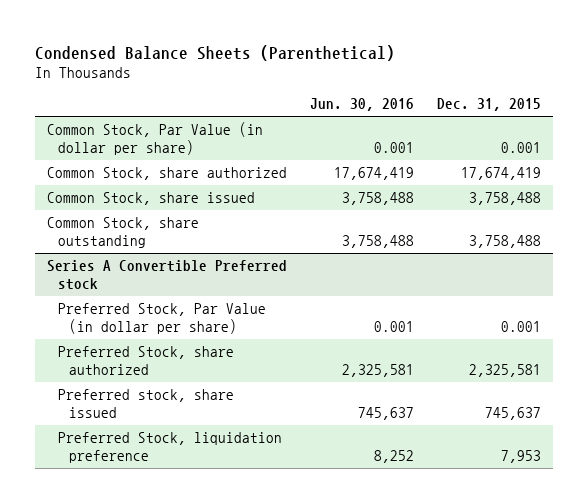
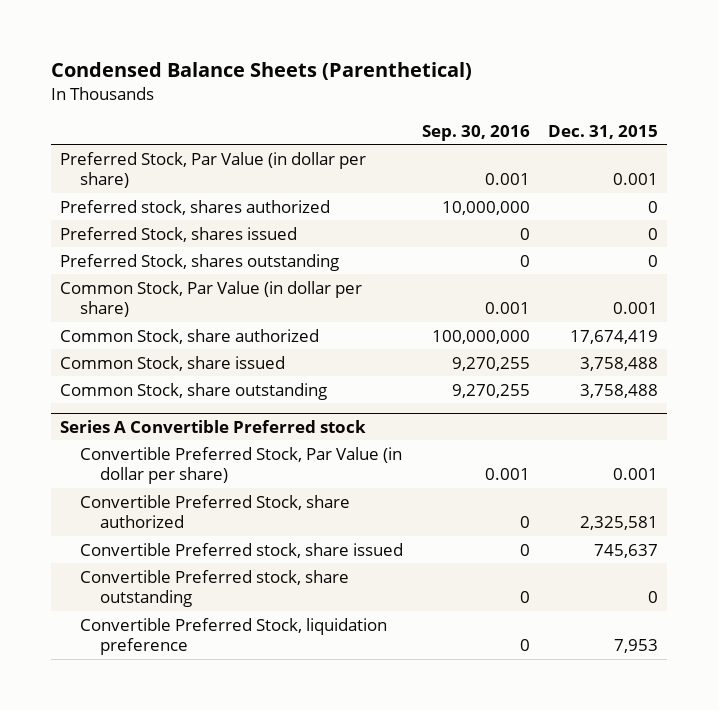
- | Jun. 30, 2016 | Dec. 31, 2015
+ | Sep. 30, 2016 | Dec. 31, 2015
+ Preferred Stock, Par Value (in dollar per share) | 0.001 | 0.001
+ Preferred stock, shares authorized | 10,000,000 | 0
+ Preferred Stock, shares issued | 0 | 0
+ Preferred Stock, shares outstanding | 0 | 0
@ Series A Convertible Preferred stock
- Preferred Stock, Par Value (in dollar per share) | 0.001 | 0.001
- Preferred Stock, share authorized | 2,325,581 | 2,325,581
- Preferred stock, share issued | 745,637 | 745,637
- Preferred Stock, liquidation preference | 8,252 | 7,953
+ Convertible Preferred Stock, Par Value (in dollar per share) | 0.001 | 0.001
+ Convertible Preferred Stock, share authorized | 0 | 2,325,581
+ Convertible Preferred stock, share issued | 0 | 745,637
+ Convertible Preferred stock, share outstanding | 0 | 0
+ Convertible Preferred Stock, liquidation preference | 0 | 7,953

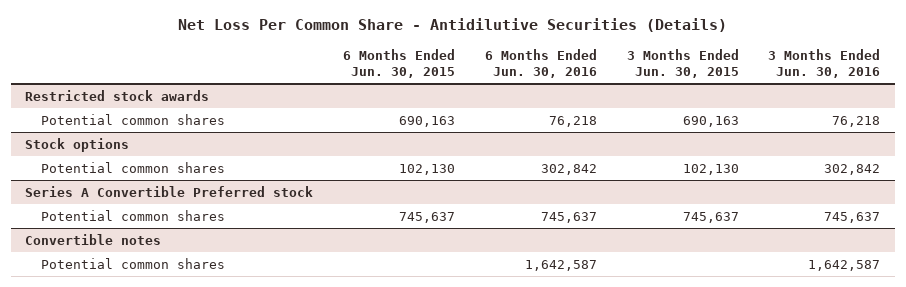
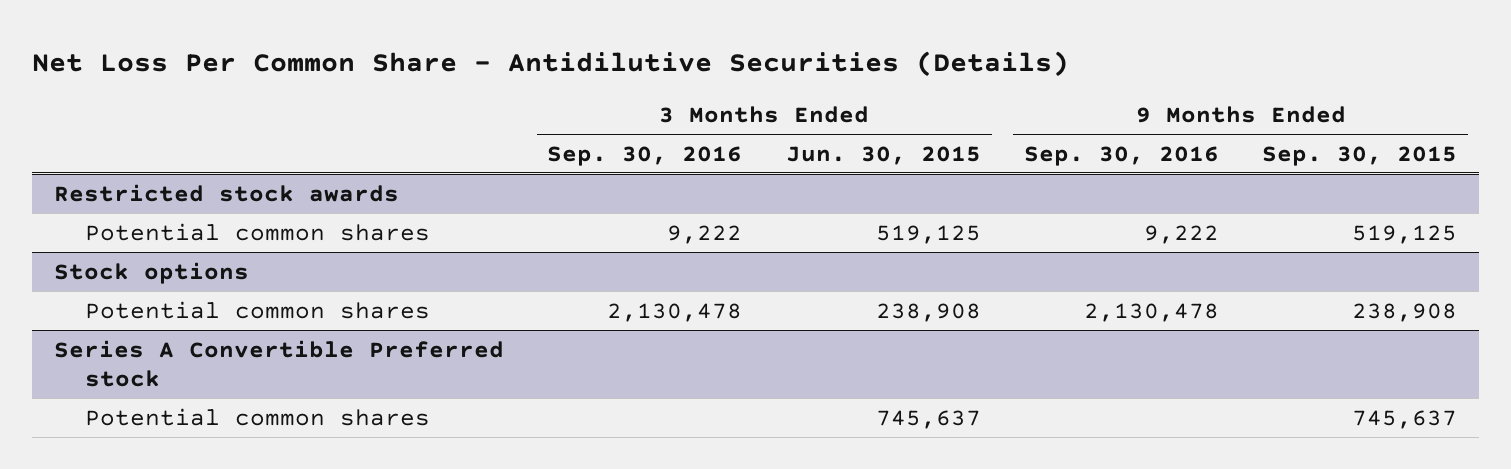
- | 6 Months Ended Jun. 30, 2015 | 6 Months Ended Jun. 30, 2016 | 3 Months Ended Jun. 30, 2015 | 3 Months Ended Jun. 30, 2016
+ | 3 Months Ended Sep. 30, 2016 | 3 Months Ended Jun. 30, 2015 | 9 Months Ended Sep. 30, 2016 | 9 Months Ended Sep. 30, 2015
@ Restricted stock awards
- Potential common shares | 690,163 | 76,218 | 690,163 | 76,218
+ Potential common shares | 9,222 | 519,125 | 9,222 | 519,125
@ Stock options
- Potential common shares | 102,130 | 302,842 | 102,130 | 302,842
+ Potential common shares | 2,130,478 | 238,908 | 2,130,478 | 238,908
- Convertible notes
- Potential common shares | | 1,642,587 | | 1,642,587

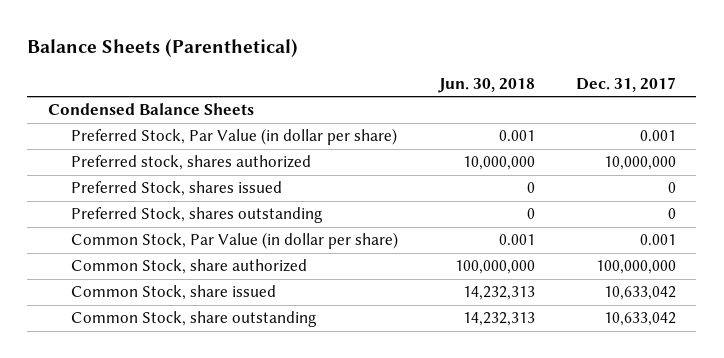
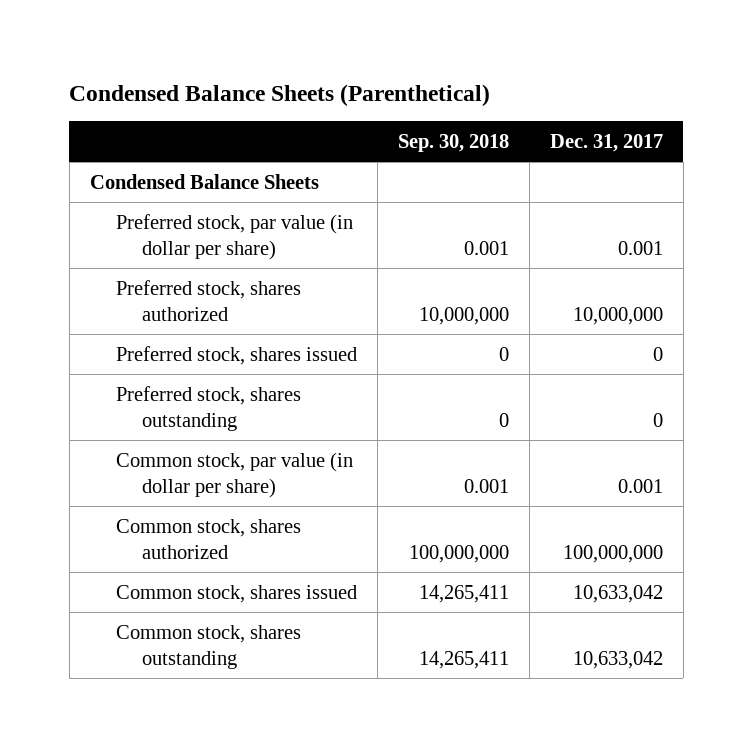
- Balance Sheets (Parenthetical)
+ Condensed Balance Sheets (Parenthetical)
- | Jun. 30, 2018 | Dec. 31, 2017
+ | Sep. 30, 2018 | Dec. 31, 2017
- Preferred Stock, Par Value (in dollar per share) | 0.001 | 0.001
+ Preferred stock, par value (in dollar per share) | 0.001 | 0.001
- Preferred Stock, shares issued | 0 | 0
- Preferred Stock, shares outstanding | 0 | 0
- Common Stock, Par Value (in dollar per share) | 0.001 | 0.001
- Common Stock, share authorized | 100,000,000 | 100,000,000
- Common Stock, share issued | 14,232,313 | 10,633,042
- Common Stock, share outstanding | 14,232,313 | 10,633,042
+ Preferred stock, shares issued | 0 | 0
+ Preferred stock, shares outstanding | 0 | 0
+ Common stock, par value (in dollar per share) | 0.001 | 0.001
+ Common stock, shares authorized | 100,000,000 | 100,000,000
+ Common stock, shares issued | 14,265,411 | 10,633,042
+ Common stock, shares outstanding | 14,265,411 | 10,633,042

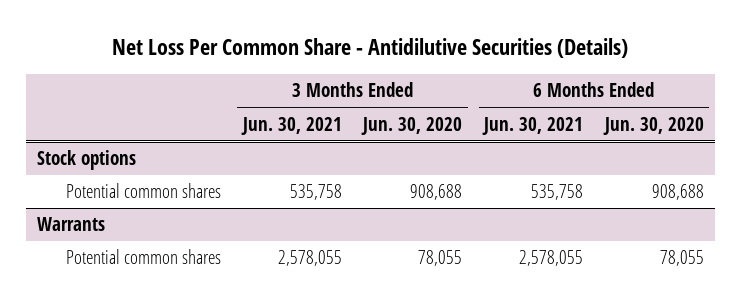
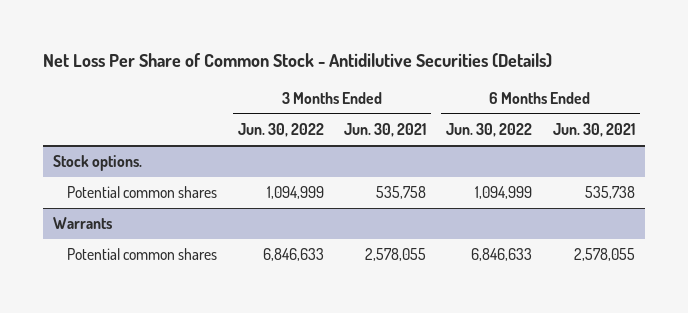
- Net Loss Per Common Share - Antidilutive Securities (Details)
+ Net Loss Per Share of Common Stock - Antidilutive Securities (Details)
- | 3 Months Ended Jun. 30, 2021 | 3 Months Ended Jun. 30, 2020 | 6 Months Ended Jun. 30, 2021 | 6 Months Ended Jun. 30, 2020
+ | 3 Months Ended Jun. 30, 2022 | 3 Months Ended Jun. 30, 2021 | 6 Months Ended Jun. 30, 2022 | 6 Months Ended Jun. 30, 2021
- Stock options
- Potential common shares | 535,758 | 908,688 | 535,758 | 908,688
+ Stock options.
+ Potential common shares | 1,094,999 | 535,758 | 1,094,999 | 535,738

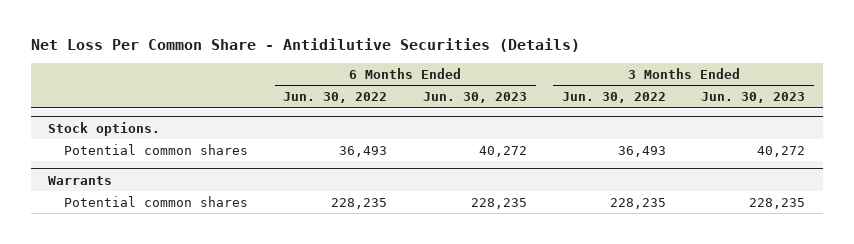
- Net Loss Per Share of Common Stock - Antidilutive Securities (Details)
+ Net Loss Per Common Share - Antidilutive Securities (Details)
- | 3 Months Ended Jun. 30, 2022 | 3 Months Ended Jun. 30, 2021 | 6 Months Ended Jun. 30, 2022 | 6 Months Ended Jun. 30, 2021
+ | 6 Months Ended Jun. 30, 2022 | 6 Months Ended Jun. 30, 2023 | 3 Months Ended Jun. 30, 2022 | 3 Months Ended Jun. 30, 2023
@ Stock options.
- Potential common shares | 1,094,999 | 535,758 | 1,094,999 | 535,738
+ Potential common shares | 36,493 | 40,272 | 36,493 | 40,272
@ Warrants
- Potential common shares | 6,846,633 | 2,578,055 | 6,846,633 | 2,578,055
+ Potential common shares | 228,235 | 228,235 | 228,235 | 228,235

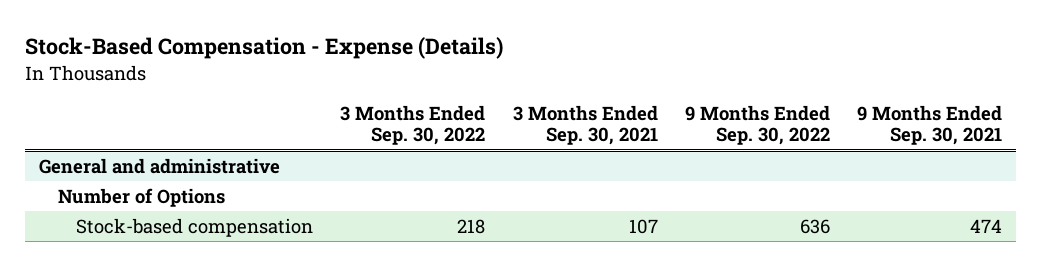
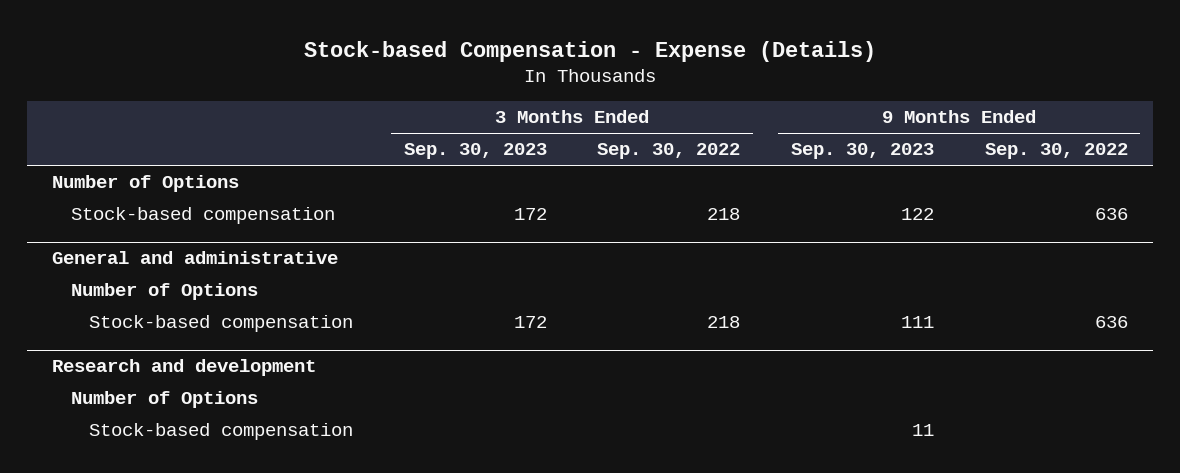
- Stock-Based Compensation - Expense (Details)
+ Stock-based Compensation - Expense (Details)
- | 3 Months Ended Sep. 30, 2022 | 3 Months Ended Sep. 30, 2021 | 9 Months Ended Sep. 30, 2022 | 9 Months Ended Sep. 30, 2021
+ | 3 Months Ended Sep. 30, 2023 | 3 Months Ended Sep. 30, 2022 | 9 Months Ended Sep. 30, 2023 | 9 Months Ended Sep. 30, 2022
+ Number of Options
+ Stock-based compensation | 172 | 218 | 122 | 636
+ Research and development
+ Number of Options
+ Stock-based compensation | | | 11 |

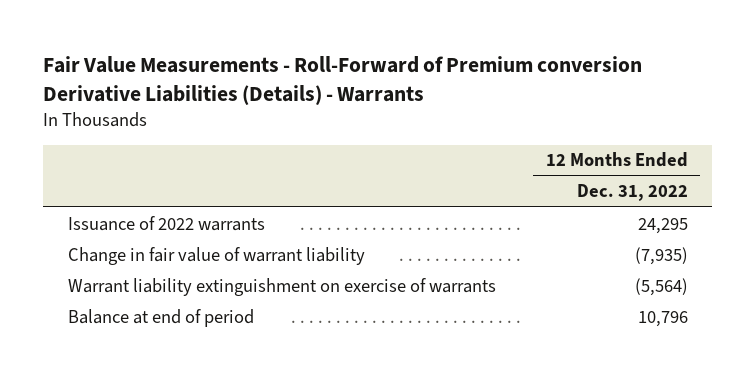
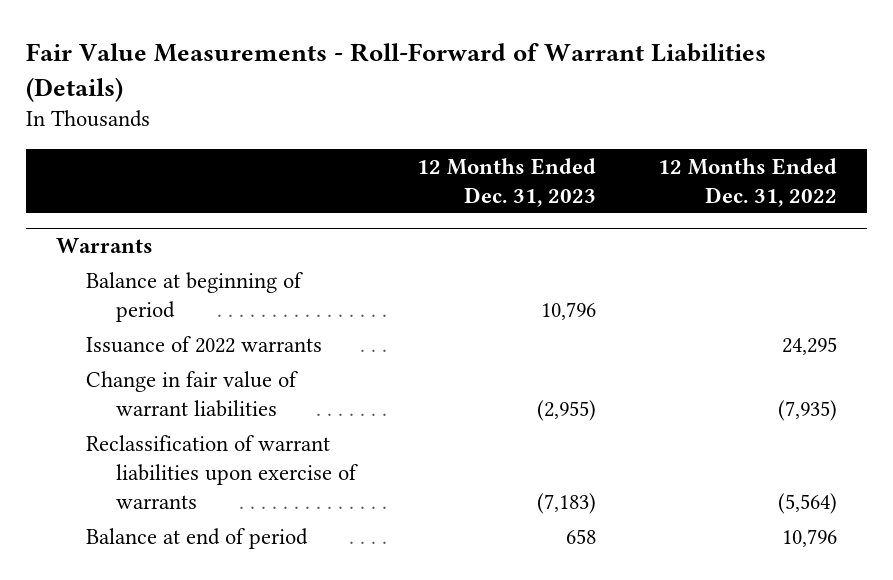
- Fair Value Measurements - Roll-Forward of Premium conversion Derivative Liabilities (Details) - Warrants
+ Fair Value Measurements - Roll-Forward of Warrant Liabilities (Details)
- | 12 Months Ended Dec. 31, 2022
+ | 12 Months Ended Dec. 31, 2023 | 12 Months Ended Dec. 31, 2022
+ Warrants
+ Balance at beginning of period | 10,796 |
- Change in fair value of warrant liability | (7,935)
- Warrant liability extinguishment on exercise of warrants | (5,564)
+ Change in fair value of warrant liabilities | (2,955) | (7,935)
+ Reclassification of warrant liabilities upon exercise of warrants | (7,183) | (5,564)

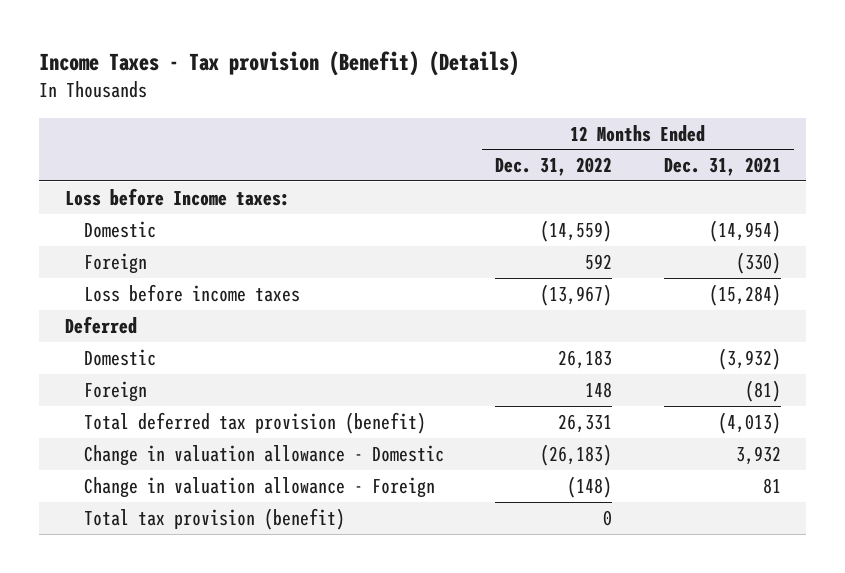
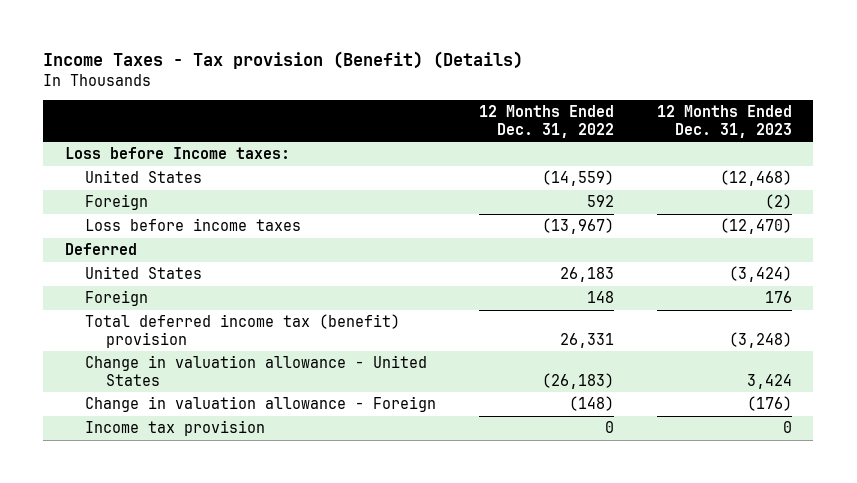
- | 12 Months Ended Dec. 31, 2022 | 12 Months Ended Dec. 31, 2021
+ | 12 Months Ended Dec. 31, 2022 | 12 Months Ended Dec. 31, 2023
- Domestic | (14,559) | (14,954)
+ United States | (14,559) | (12,468)
- Domestic | 26,183 | (3,932)
+ United States | 26,183 | (3,424)
- Total deferred tax provision (benefit) | 26,331 | (4,013)
- Change in valuation allowance - Domestic | (26,183) | 3,932
+ Total deferred income tax (benefit) provision | 26,331 | (3,248)
+ Change in valuation allowance - United States | (26,183) | 3,424
- Total tax provision (benefit) | 0 |
+ Income tax provision | 0 | 0

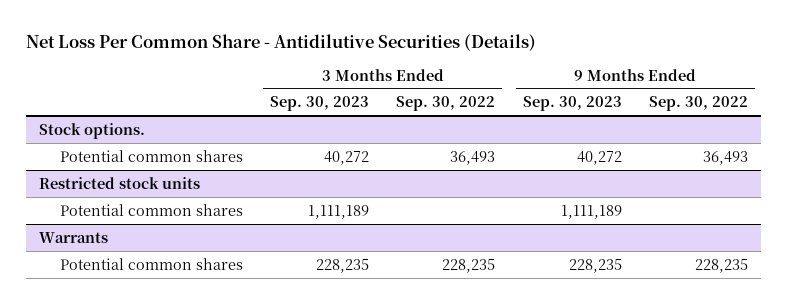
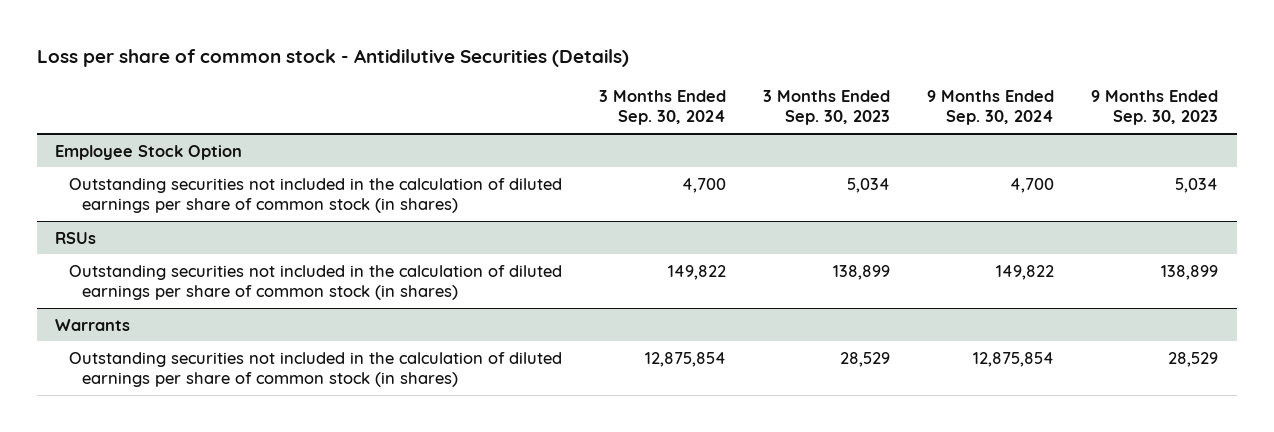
- Net Loss Per Common Share - Antidilutive Securities (Details)
+ Loss per share of common stock - Antidilutive Securities (Details)
- | 3 Months Ended Sep. 30, 2023 | 3 Months Ended Sep. 30, 2022 | 9 Months Ended Sep. 30, 2023 | 9 Months Ended Sep. 30, 2022
+ | 3 Months Ended Sep. 30, 2024 | 3 Months Ended Sep. 30, 2023 | 9 Months Ended Sep. 30, 2024 | 9 Months Ended Sep. 30, 2023
- Stock options.
- Potential common shares | 40,272 | 36,493 | 40,272 | 36,493
- Restricted stock units
- Potential common shares | 1,111,189 | | 1,111,189 |
+ Employee Stock Option
+ Outstanding securities not included in the calculation of diluted earnings per share of common stock (in shares) | 4,700 | 5,034 | 4,700 | 5,034
+ RSUs
+ Outstanding securities not included in the calculation of diluted earnings per share of common stock (in shares) | 149,822 | 138,899 | 149,822 | 138,899
@ Warrants
- Potential common shares | 228,235 | 228,235 | 228,235 | 228,235
+ Outstanding securities not included in the calculation of diluted earnings per share of common stock (in shares) | 12,875,854 | 28,529 | 12,875,854 | 28,529

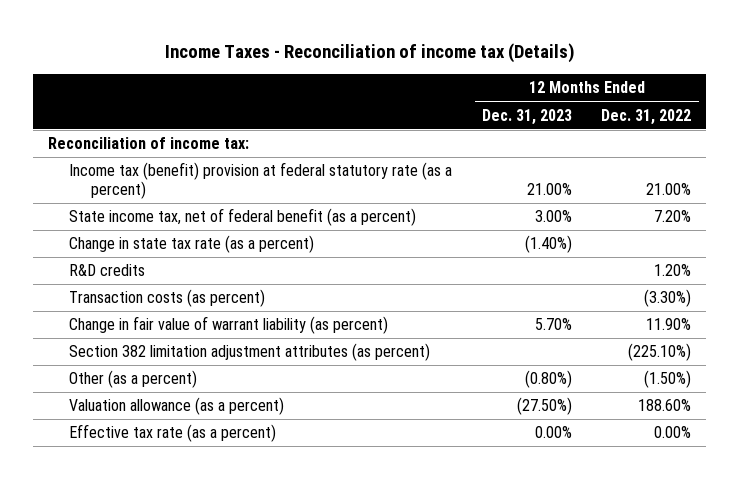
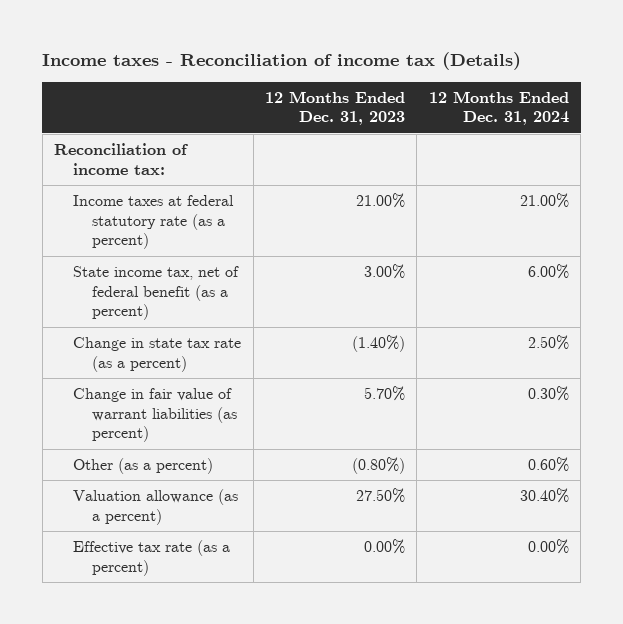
- Income Taxes - Reconciliation of income tax (Details)
+ Income taxes - Reconciliation of income tax (Details)
- | 12 Months Ended Dec. 31, 2023 | 12 Months Ended Dec. 31, 2022
+ | 12 Months Ended Dec. 31, 2023 | 12 Months Ended Dec. 31, 2024
- Income tax (benefit) provision at federal statutory rate (as a percent) | 21.00% | 21.00%
+ Income taxes at federal statutory rate (as a percent) | 21.00% | 21.00%
- R&D credits | | 1.20%
- Transaction costs (as percent) | | (3.30%)
- Change in fair value of warrant liability (as percent) | 5.70% | 11.90%
- Section 382 limitation adjustment attributes (as percent) | | (225.10%)
+ Change in fair value of warrant liabilities (as percent) | 5.70% | 0.30%
- Valuation allowance (as a percent) | (27.50%) | 188.60%
+ Valuation allowance (as a percent) | 27.50% | 30.40%

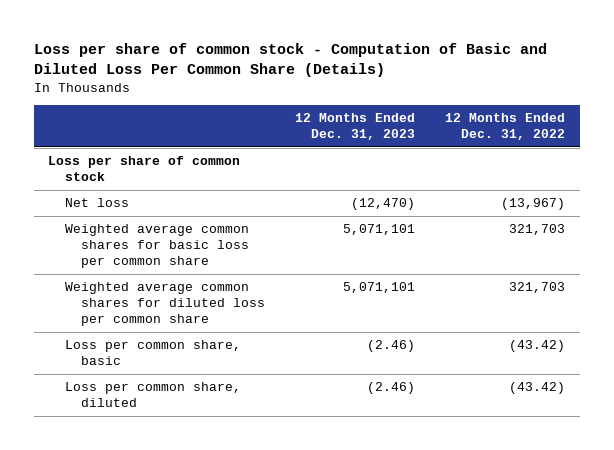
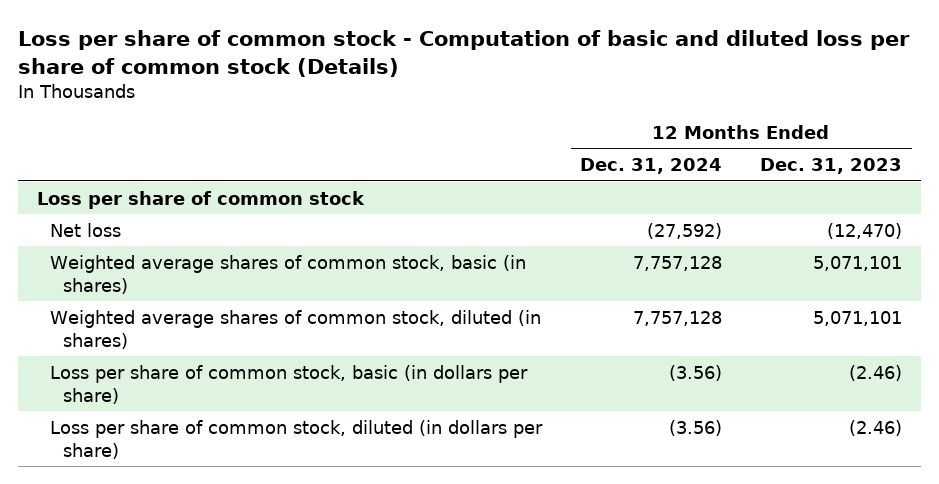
- Loss per share of common stock - Computation of Basic and Diluted Loss Per Common Share (Details)
+ Loss per share of common stock - Computation of basic and diluted loss per share of common stock (Details)
- | 12 Months Ended Dec. 31, 2023 | 12 Months Ended Dec. 31, 2022
+ | 12 Months Ended Dec. 31, 2024 | 12 Months Ended Dec. 31, 2023
- Weighted average common shares for basic loss per common share | 5,071,101 | 321,703
- Weighted average common shares for diluted loss per common share | 5,071,101 | 321,703
- Loss per common share, basic | (2.46) | (43.42)
- Loss per common share, diluted | (2.46) | (43.42)
+ Weighted average shares of common stock, basic (in shares) | 7,757,128 | 5,071,101
+ Weighted average shares of common stock, diluted (in shares) | 7,757,128 | 5,071,101
+ Loss per share of common stock, basic (in dollars per share) | (3.56) | (2.46)
+ Loss per share of common stock, diluted (in dollars per share) | (3.56) | (2.46)

